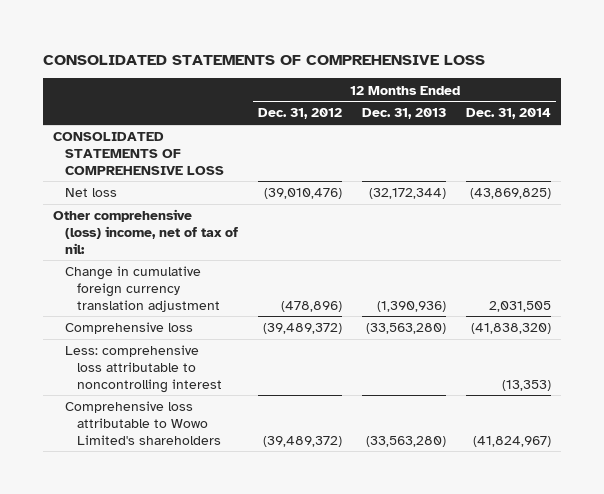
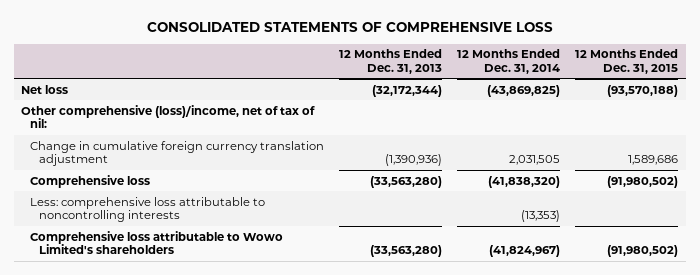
- | 12 Months Ended Dec. 31, 2012 | 12 Months Ended Dec. 31, 2013 | 12 Months Ended Dec. 31, 2014
+ | 12 Months Ended Dec. 31, 2013 | 12 Months Ended Dec. 31, 2014 | 12 Months Ended Dec. 31, 2015
- CONSOLIDATED STATEMENTS OF COMPREHENSIVE LOSS
- Other comprehensive (loss) income, net of tax of nil:
+ Other comprehensive (loss)/income, net of tax of nil:
- Less: comprehensive loss attributable to noncontrolling interest | | | (13,353)
+ Less: comprehensive loss attributable to noncontrolling interests | | (13,353) |

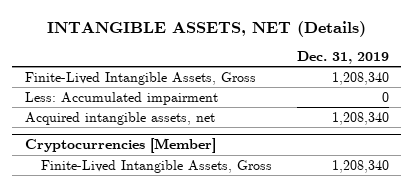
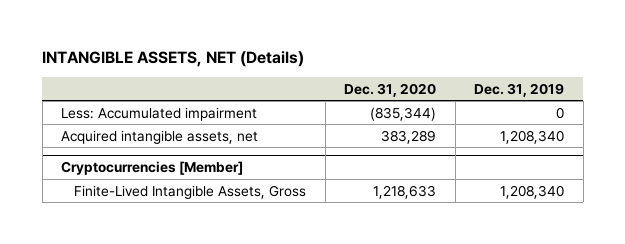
- | Dec. 31, 2019
+ | Dec. 31, 2020 | Dec. 31, 2019
- Finite-Lived Intangible Assets, Gross | 1,208,340

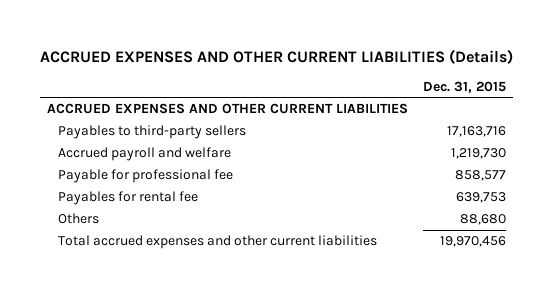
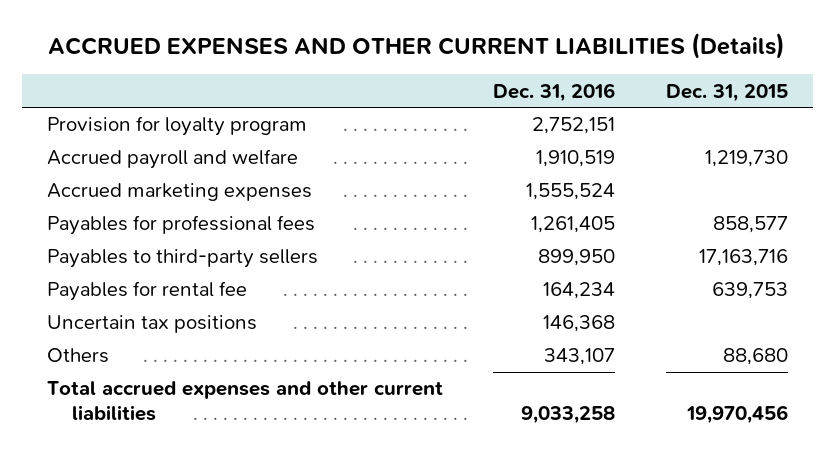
- | Dec. 31, 2015
+ | Dec. 31, 2016 | Dec. 31, 2015
- ACCRUED EXPENSES AND OTHER CURRENT LIABILITIES
+ Provision for loyalty program | 2,752,151 |
- Payable for professional fee | 858,577
+ Accrued marketing expenses | 1,555,524 |
+ Payables for professional fees | 1,261,405 | 858,577
moved down: Payables to third-party sellers | 899,950 | 17,163,716
+ Uncertain tax positions | 146,368 |

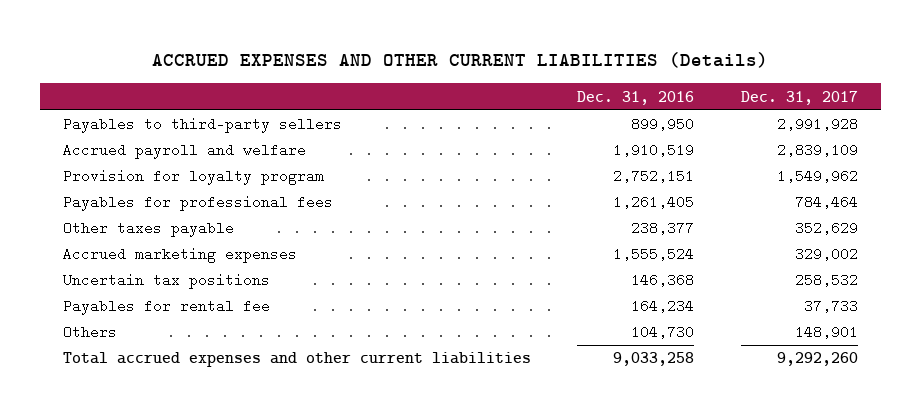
- | Dec. 31, 2016 | Dec. 31, 2015
+ | Dec. 31, 2016 | Dec. 31, 2017
moved up: Payables to third-party sellers | 899,950 | 2,991,928
moved down: Provision for loyalty program | 2,752,151 | 1,549,962
+ Other taxes payable | 238,377 | 352,629
moved down: Accrued marketing expenses | 1,555,524 | 329,002
- Others | 343,107 | 88,680
moved down: Payables for rental fee | 164,234 | 37,733
+ Others | 104,730 | 148,901

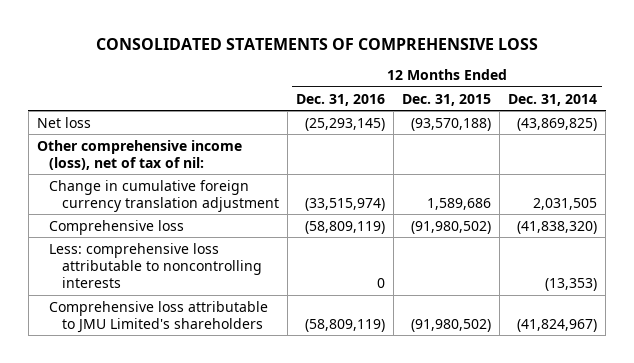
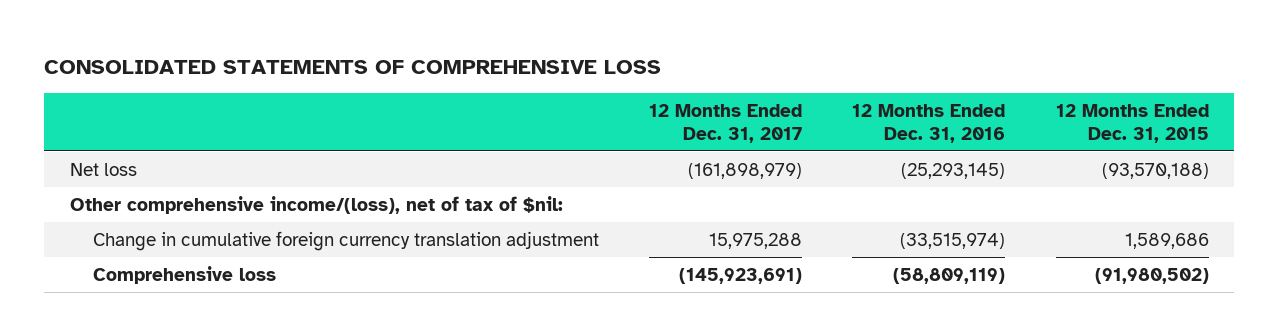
- | 12 Months Ended Dec. 31, 2016 | 12 Months Ended Dec. 31, 2015 | 12 Months Ended Dec. 31, 2014
+ | 12 Months Ended Dec. 31, 2017 | 12 Months Ended Dec. 31, 2016 | 12 Months Ended Dec. 31, 2015
- Other comprehensive income (loss), net of tax of nil:
+ Other comprehensive income/(loss), net of tax of $nil:
- Less: comprehensive loss attributable to noncontrolling interests | 0 | | (13,353)
- Comprehensive loss attributable to JMU Limited's shareholders | (58,809,119) | (91,980,502) | (41,824,967)

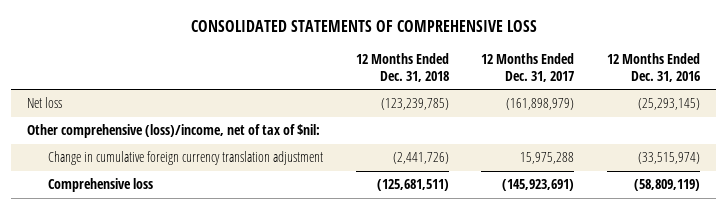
- | 12 Months Ended Dec. 31, 2017 | 12 Months Ended Dec. 31, 2016 | 12 Months Ended Dec. 31, 2015
+ | 12 Months Ended Dec. 31, 2018 | 12 Months Ended Dec. 31, 2017 | 12 Months Ended Dec. 31, 2016
- Other comprehensive income/(loss), net of tax of $nil:
+ Other comprehensive (loss)/income, net of tax of $nil:

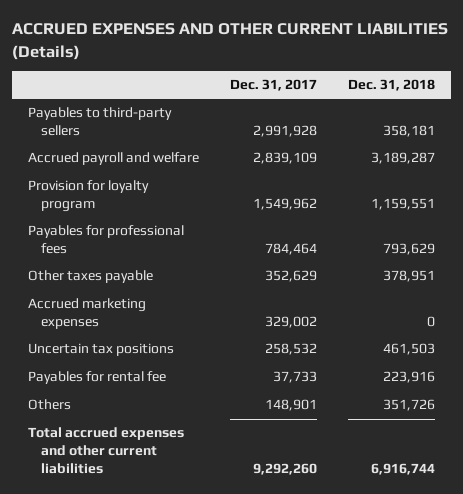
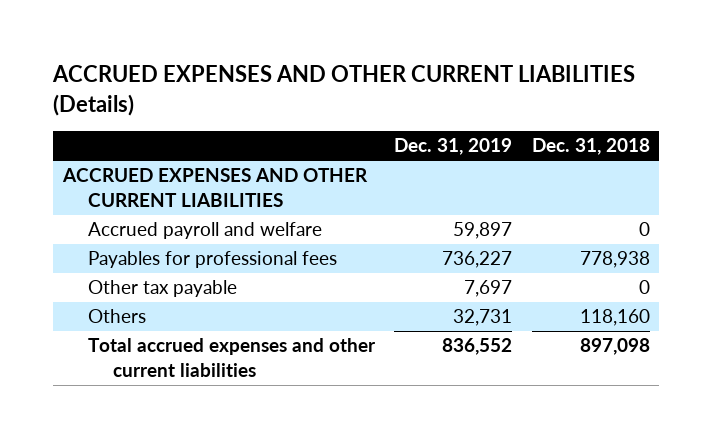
- | Dec. 31, 2017 | Dec. 31, 2018
+ | Dec. 31, 2019 | Dec. 31, 2018
- Payables to third-party sellers | 2,991,928 | 358,181
- Accrued payroll and welfare | 2,839,109 | 3,189,287
- Provision for loyalty program | 1,549,962 | 1,159,551
- Payables for professional fees | 784,464 | 793,629
- Other taxes payable | 352,629 | 378,951
- Accrued marketing expenses | 329,002 | 0
- Uncertain tax positions | 258,532 | 461,503
- Payables for rental fee | 37,733 | 223,916
- Others | 148,901 | 351,726
- Total accrued expenses and other current liabilities | 9,292,260 | 6,916,744
+ ACCRUED EXPENSES AND OTHER CURRENT LIABILITIES
+ Accrued payroll and welfare | 59,897 | 0
+ Payables for professional fees | 736,227 | 778,938
+ Other tax payable | 7,697 | 0
+ Others | 32,731 | 118,160
+ Total accrued expenses and other current liabilities | 836,552 | 897,098

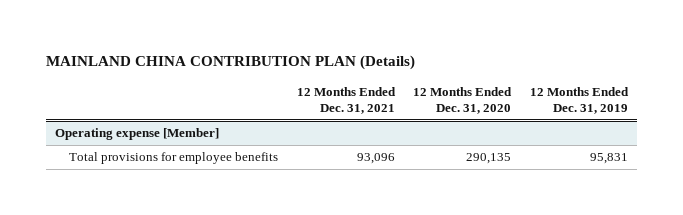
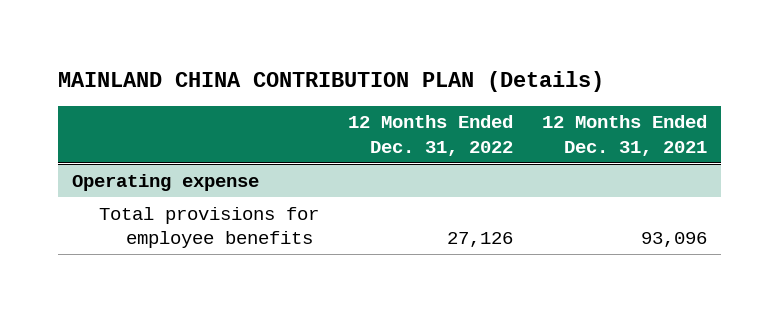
- | 12 Months Ended Dec. 31, 2021 | 12 Months Ended Dec. 31, 2020 | 12 Months Ended Dec. 31, 2019
+ | 12 Months Ended Dec. 31, 2022 | 12 Months Ended Dec. 31, 2021
- Operating expense [Member]
+ Operating expense

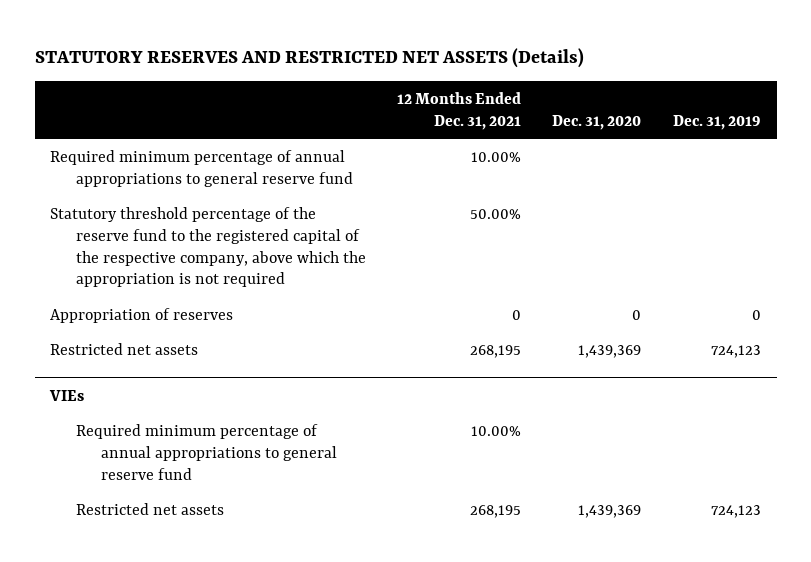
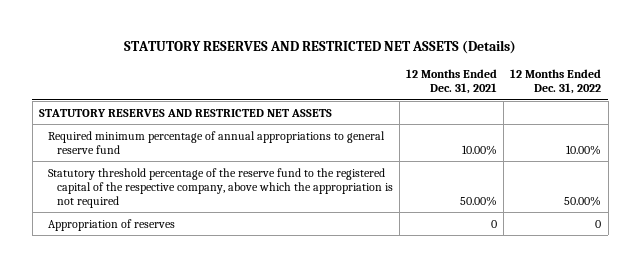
- | 12 Months Ended Dec. 31, 2021 | Dec. 31, 2020 | Dec. 31, 2019
+ | 12 Months Ended Dec. 31, 2021 | 12 Months Ended Dec. 31, 2022
+ STATUTORY RESERVES AND RESTRICTED NET ASSETS
- Restricted net assets | 268,195 | 1,439,369 | 724,123
- VIEs
- Required minimum percentage of annual appropriations to general reserve fund | 10.00% | |
- Restricted net assets | 268,195 | 1,439,369 | 724,123

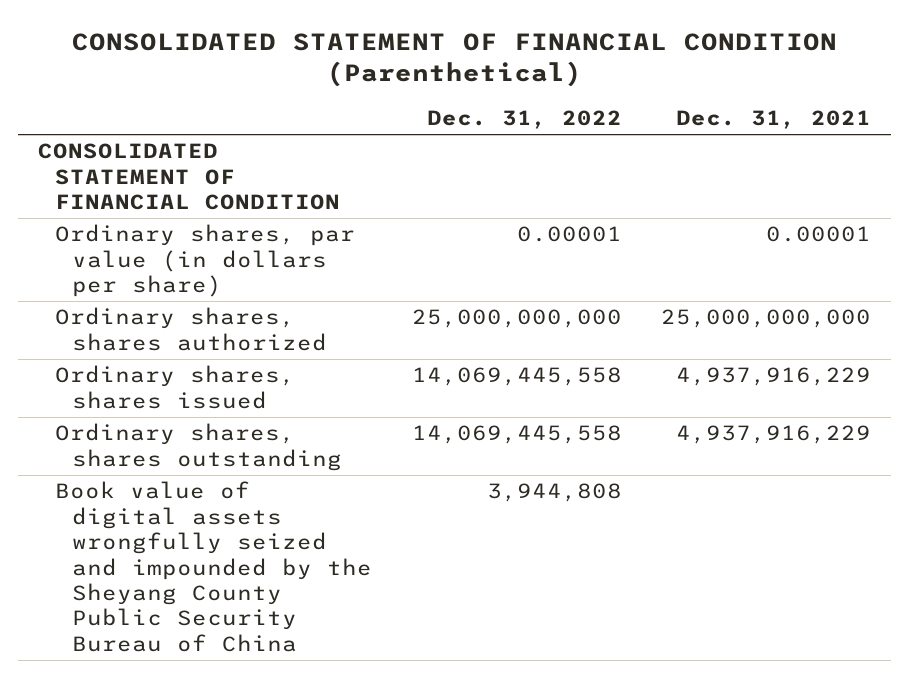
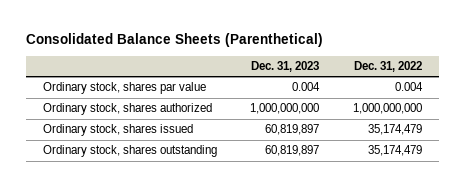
- CONSOLIDATED STATEMENT OF FINANCIAL CONDITION (Parenthetical)
+ Consolidated Balance Sheets (Parenthetical)
- | Dec. 31, 2022 | Dec. 31, 2021
+ | Dec. 31, 2023 | Dec. 31, 2022
- CONSOLIDATED STATEMENT OF FINANCIAL CONDITION
- Ordinary shares, par value (in dollars per share) | 0.00001 | 0.00001
- Ordinary shares, shares authorized | 25,000,000,000 | 25,000,000,000
- Ordinary shares, shares issued | 14,069,445,558 | 4,937,916,229
- Ordinary shares, shares outstanding | 14,069,445,558 | 4,937,916,229
- Book value of digital assets wrongfully seized and impounded by the Sheyang County Public Security Bureau of China | 3,944,808 |
+ Ordinary stock, shares par value | 0.004 | 0.004
+ Ordinary stock, shares authorized | 1,000,000,000 | 1,000,000,000
+ Ordinary stock, shares issued | 60,819,897 | 35,174,479
+ Ordinary stock, shares outstanding | 60,819,897 | 35,174,479

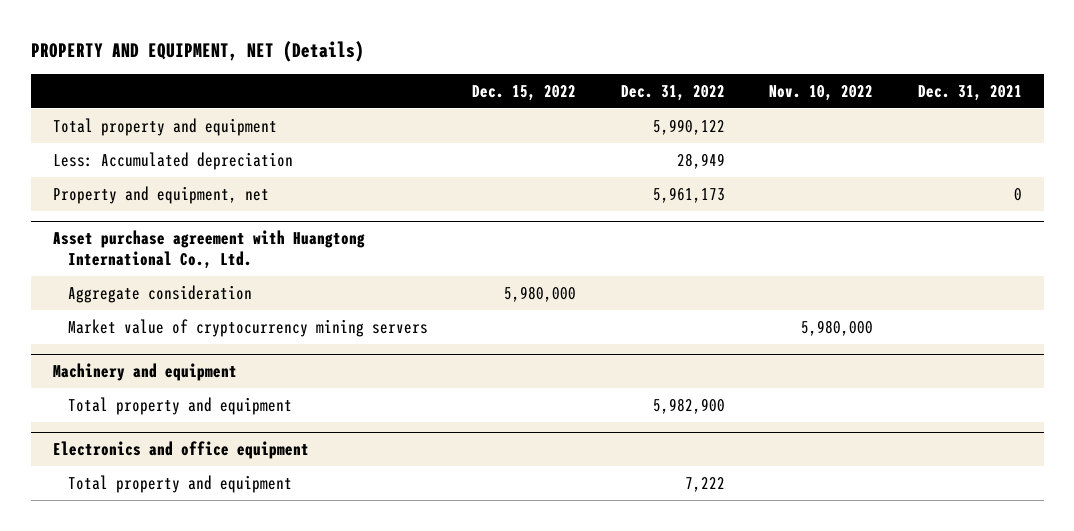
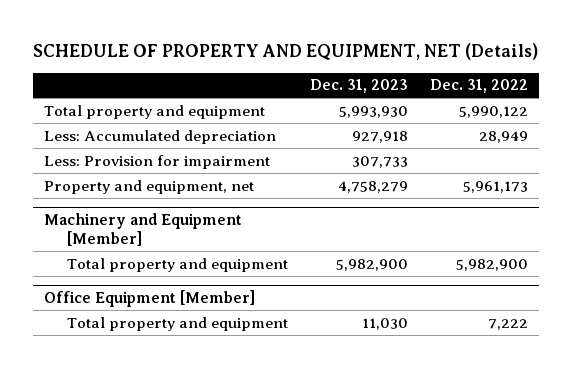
- PROPERTY AND EQUIPMENT, NET (Details)
+ SCHEDULE OF PROPERTY AND EQUIPMENT, NET (Details)
- | Dec. 15, 2022 | Dec. 31, 2022 | Nov. 10, 2022 | Dec. 31, 2021
+ | Dec. 31, 2023 | Dec. 31, 2022
+ Less: Provision for impairment | 307,733 |
- Asset purchase agreement with Huangtong International Co., Ltd.
- Aggregate consideration | 5,980,000 | | |
- Market value of cryptocurrency mining servers | | | 5,980,000 |
- Machinery and equipment
+ Machinery and Equipment [Member]
- Electronics and office equipment
+ Office Equipment [Member]

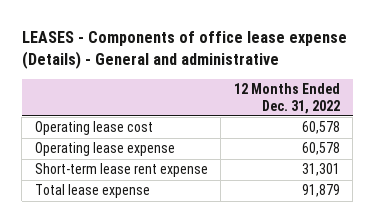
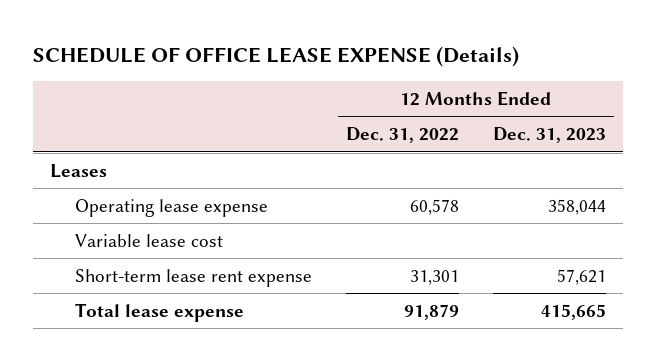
- LEASES - Components of office lease expense (Details) - General and administrative
+ SCHEDULE OF OFFICE LEASE EXPENSE (Details)
- | 12 Months Ended Dec. 31, 2022
+ | 12 Months Ended Dec. 31, 2022 | 12 Months Ended Dec. 31, 2023
- Operating lease cost | 60,578
+ Leases
+ Variable lease cost

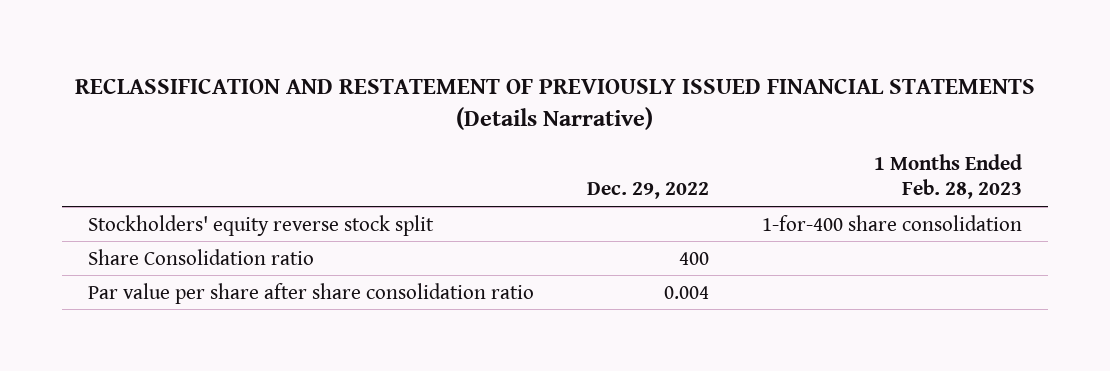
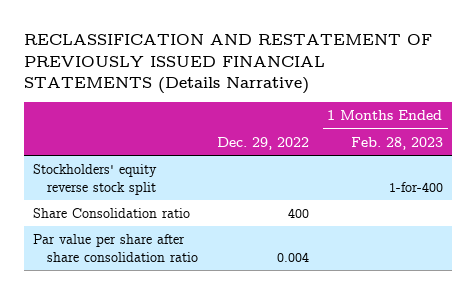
- Stockholders' equity reverse stock split | | 1-for-400 share consolidation
+ Stockholders' equity reverse stock split | | 1-for-400

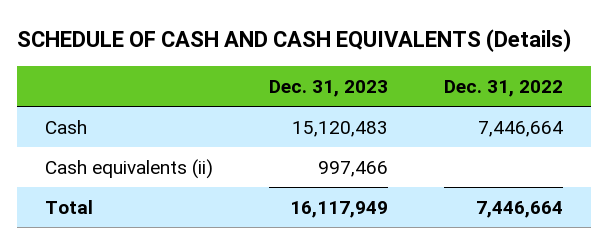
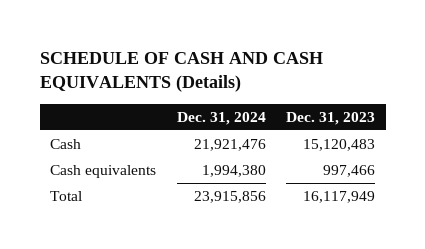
- | Dec. 31, 2023 | Dec. 31, 2022
+ | Dec. 31, 2024 | Dec. 31, 2023
- Cash equivalents (ii) | 997,466 |
+ Cash equivalents | 1,994,380 | 997,466

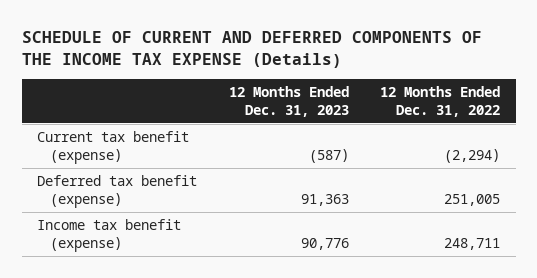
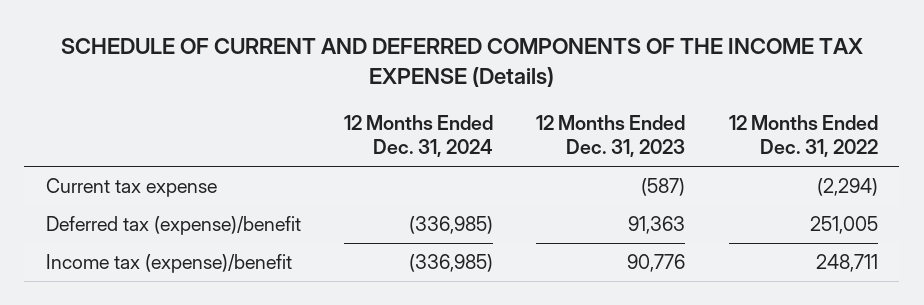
- | 12 Months Ended Dec. 31, 2023 | 12 Months Ended Dec. 31, 2022
+ | 12 Months Ended Dec. 31, 2024 | 12 Months Ended Dec. 31, 2023 | 12 Months Ended Dec. 31, 2022
- Current tax benefit (expense) | (587) | (2,294)
- Deferred tax benefit (expense) | 91,363 | 251,005
- Income tax benefit (expense) | 90,776 | 248,711
+ Current tax expense | | (587) | (2,294)
+ Deferred tax (expense)/benefit | (336,985) | 91,363 | 251,005
+ Income tax (expense)/benefit | (336,985) | 90,776 | 248,711

